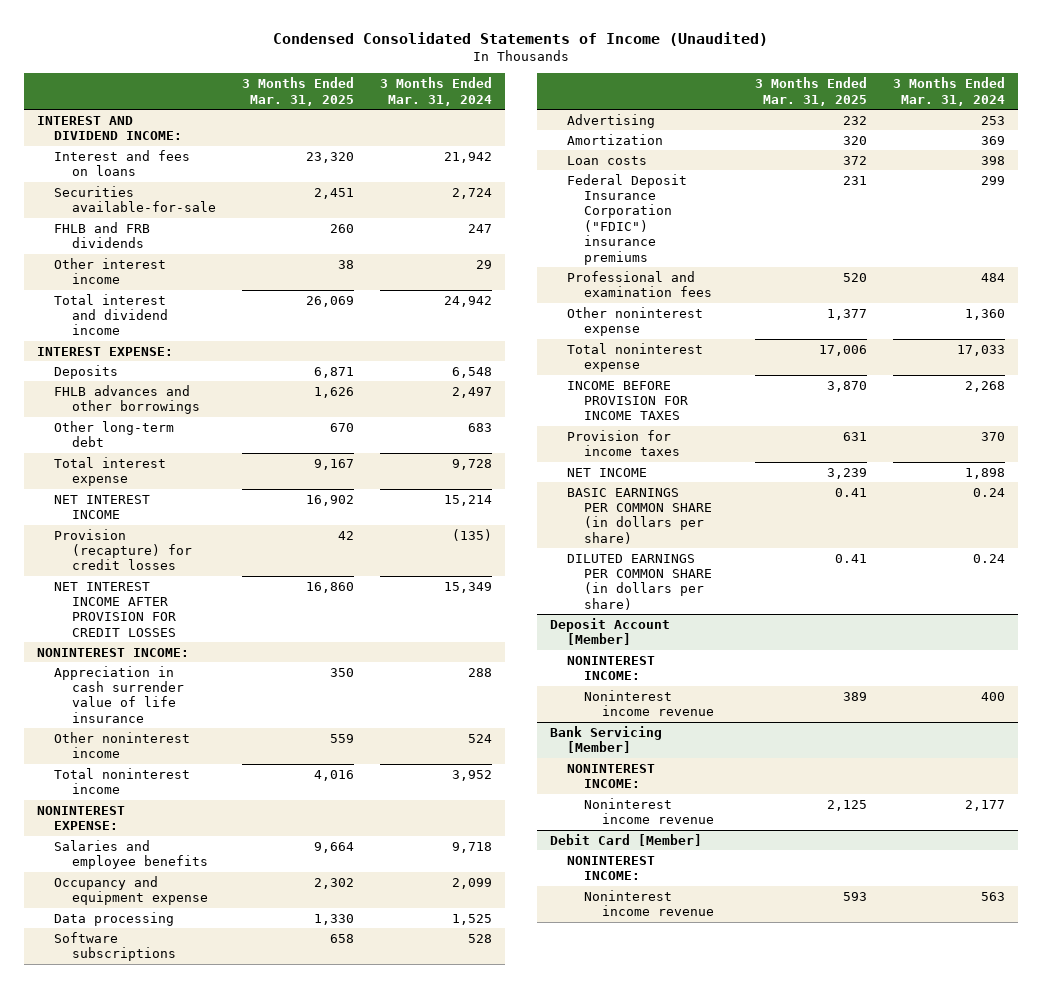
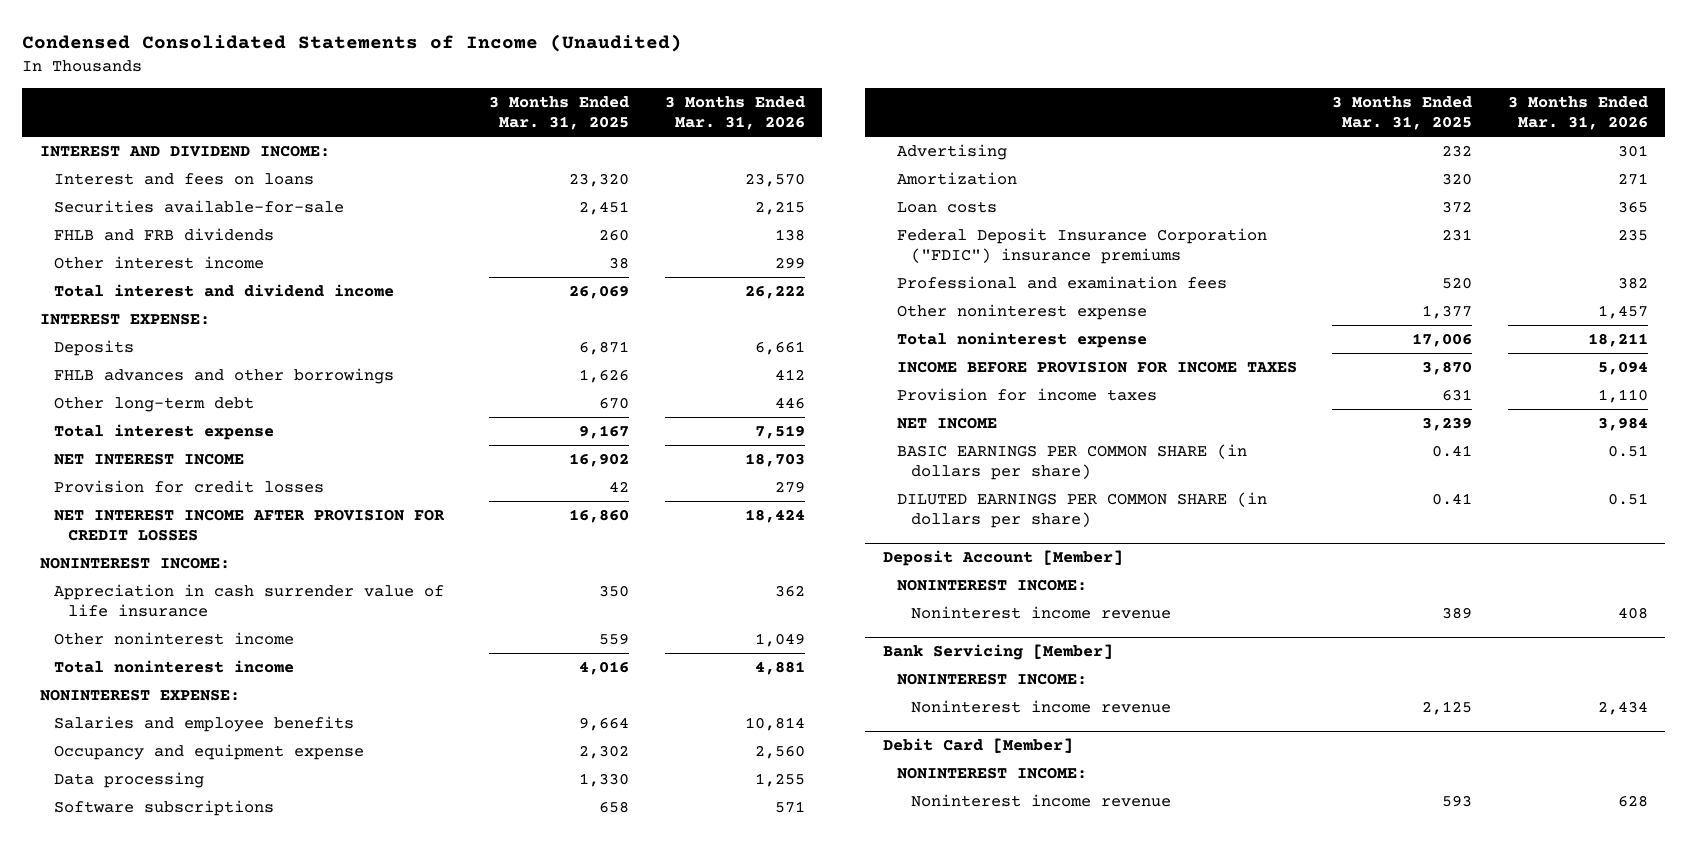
- | 3 Months Ended Mar. 31, 2025 | 3 Months Ended Mar. 31, 2024
+ | 3 Months Ended Mar. 31, 2025 | 3 Months Ended Mar. 31, 2026
- Provision (recapture) for credit losses | 42 | (135)
+ Provision for credit losses | 42 | 279

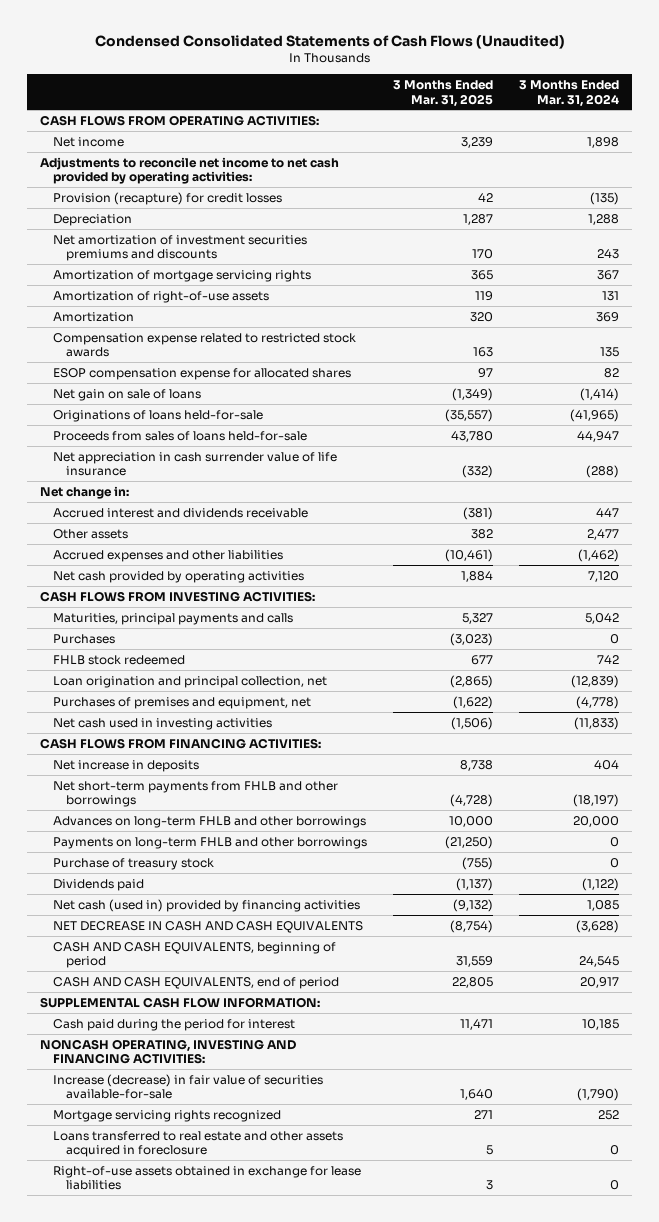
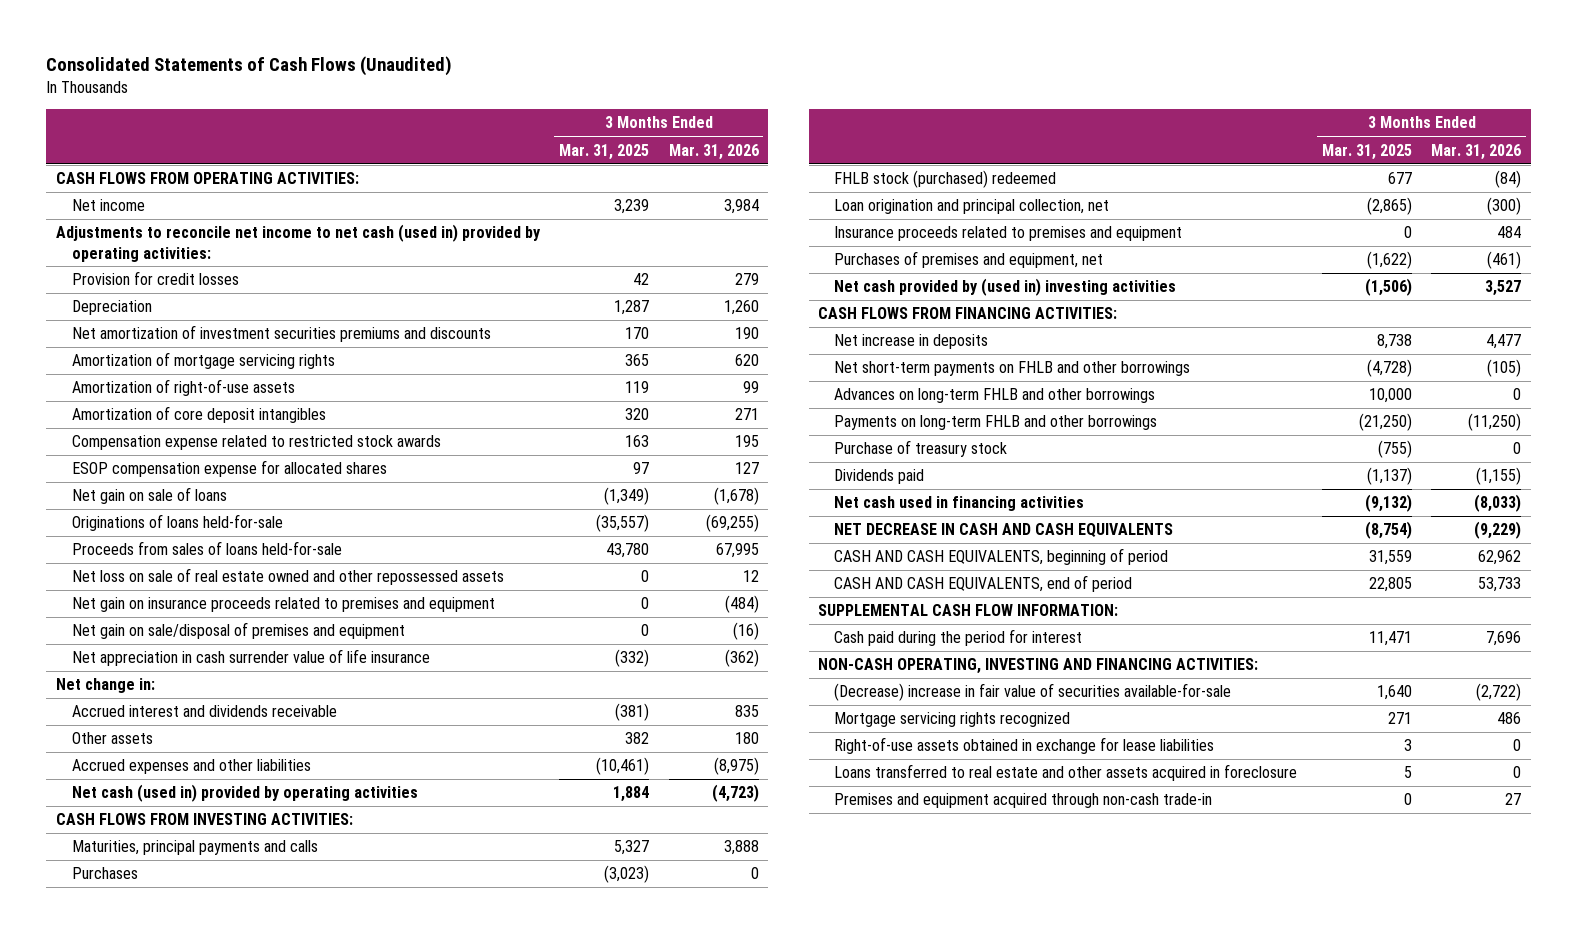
- Condensed Consolidated Statements of Cash Flows (Unaudited)
+ Consolidated Statements of Cash Flows (Unaudited)
- | 3 Months Ended Mar. 31, 2025 | 3 Months Ended Mar. 31, 2024
+ | 3 Months Ended Mar. 31, 2025 | 3 Months Ended Mar. 31, 2026
- Adjustments to reconcile net income to net cash provided by operating activities:
- Provision (recapture) for credit losses | 42 | (135)
+ Adjustments to reconcile net income to net cash (used in) provided by operating activities:
+ Provision for credit losses | 42 | 279
- Amortization | 320 | 369
+ Amortization of core deposit intangibles | 320 | 271
+ Net loss on sale of real estate owned and other repossessed assets | 0 | 12
+ Net gain on insurance proceeds related to premises and equipment | 0 | (484)
+ Net gain on sale/disposal of premises and equipment | 0 | (16)
- Net cash provided by operating activities | 1,884 | 7,120
+ Net cash (used in) provided by operating activities | 1,884 | (4,723)
- FHLB stock redeemed | 677 | 742
+ FHLB stock (purchased) redeemed | 677 | (84)
+ Insurance proceeds related to premises and equipment | 0 | 484
- Net cash used in investing activities | (1,506) | (11,833)
+ Net cash provided by (used in) investing activities | (1,506) | 3,527
- Net short-term payments from FHLB and other borrowings | (4,728) | (18,197)
+ Net short-term payments on FHLB and other borrowings | (4,728) | (105)
- Net cash (used in) provided by financing activities | (9,132) | 1,085
+ Net cash used in financing activities | (9,132) | (8,033)
- NONCASH OPERATING, INVESTING AND FINANCING ACTIVITIES:
- Increase (decrease) in fair value of securities available-for-sale | 1,640 | (1,790)
+ NON-CASH OPERATING, INVESTING AND FINANCING ACTIVITIES:
+ (Decrease) increase in fair value of securities available-for-sale | 1,640 | (2,722)
moved down: Loans transferred to real estate and other assets acquired in foreclosure | 5 | 0
+ Premises and equipment acquired through non-cash trade-in | 0 | 27

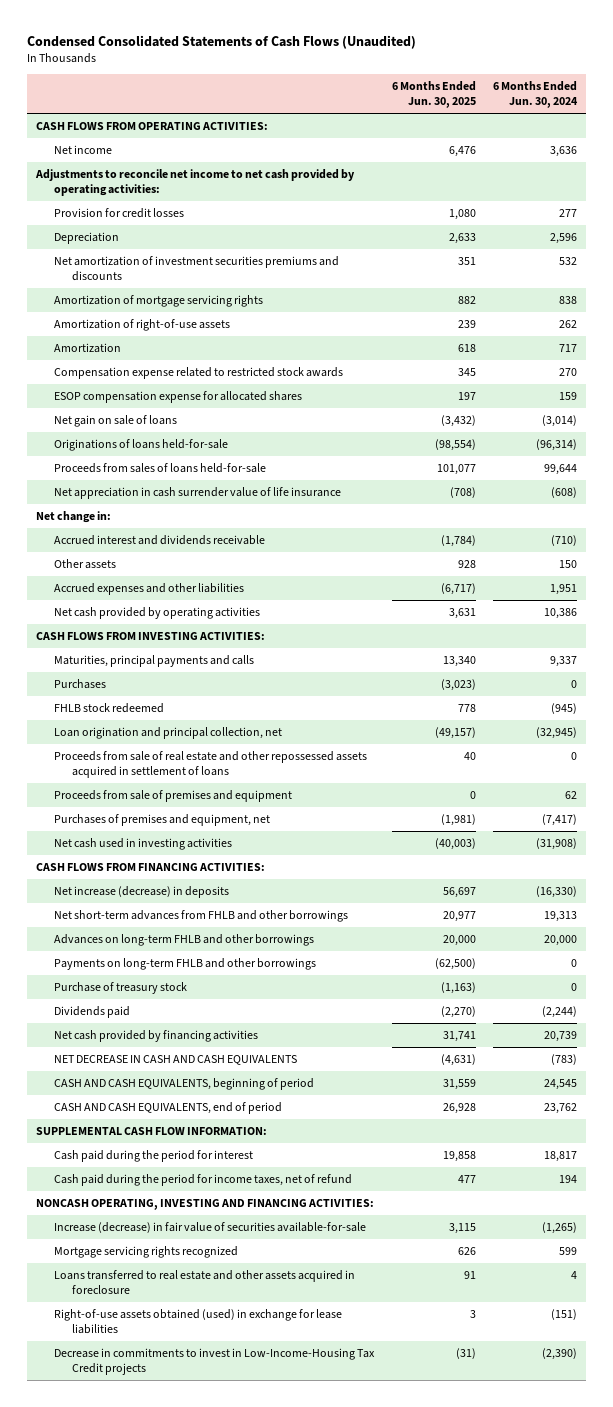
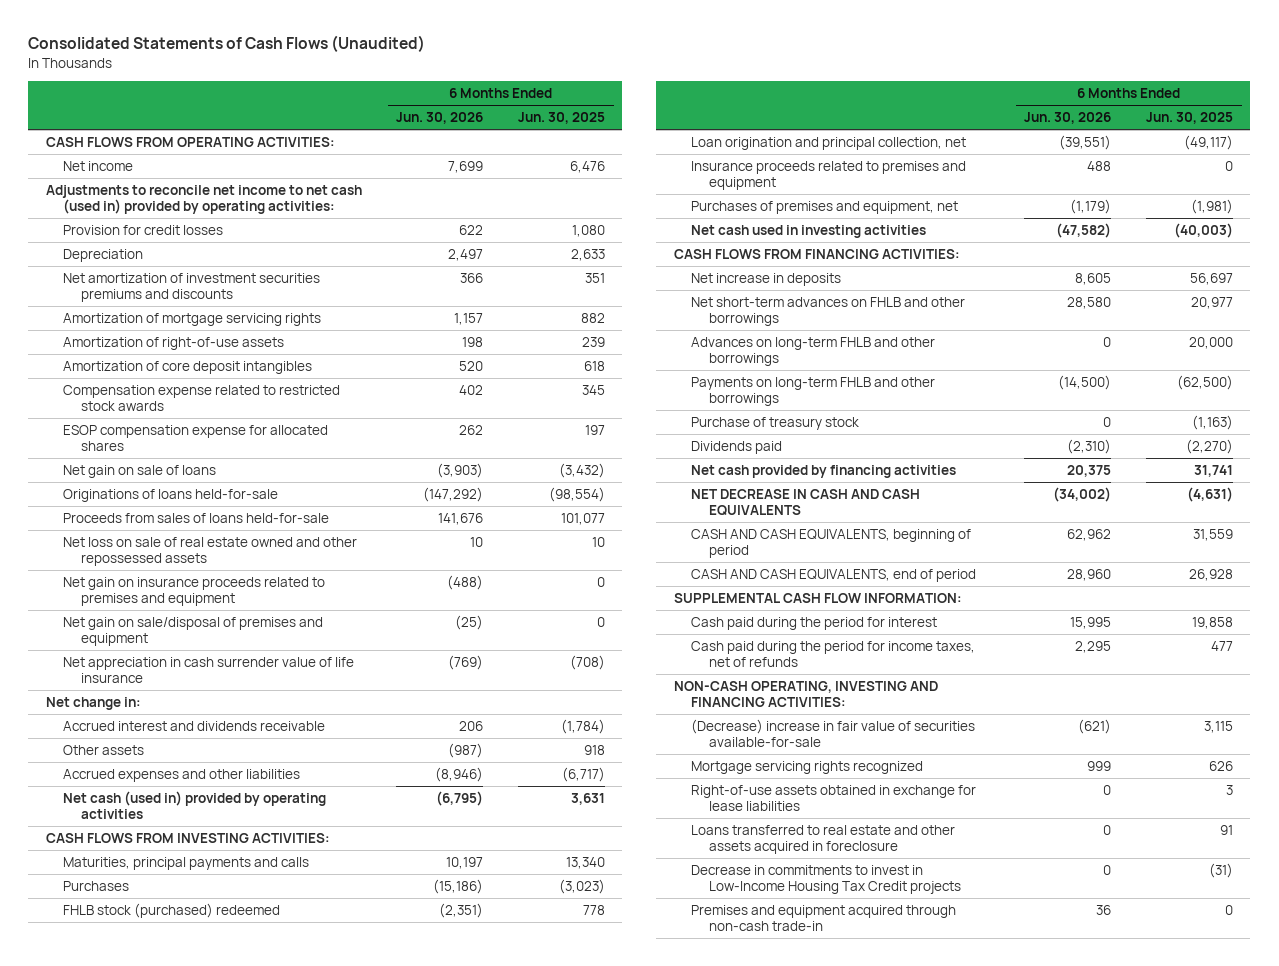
- Condensed Consolidated Statements of Cash Flows (Unaudited)
+ Consolidated Statements of Cash Flows (Unaudited)
- | 6 Months Ended Jun. 30, 2025 | 6 Months Ended Jun. 30, 2024
+ | 6 Months Ended Jun. 30, 2026 | 6 Months Ended Jun. 30, 2025
- Adjustments to reconcile net income to net cash provided by operating activities:
+ Adjustments to reconcile net income to net cash (used in) provided by operating activities:
- Amortization | 618 | 717
+ Amortization of core deposit intangibles | 520 | 618
+ Net loss on sale of real estate owned and other repossessed assets | 10 | 10
+ Net gain on insurance proceeds related to premises and equipment | (488) | 0
+ Net gain on sale/disposal of premises and equipment | (25) | 0
- Other assets | 928 | 150
+ Other assets | (987) | 918
- Net cash provided by operating activities | 3,631 | 10,386
+ Net cash (used in) provided by operating activities | (6,795) | 3,631
- FHLB stock redeemed | 778 | (945)
- Loan origination and principal collection, net | (49,157) | (32,945)
- Proceeds from sale of real estate and other repossessed assets acquired in settlement of loans | 40 | 0
- Proceeds from sale of premises and equipment | 0 | 62
+ FHLB stock (purchased) redeemed | (2,351) | 778
+ Loan origination and principal collection, net | (39,551) | (49,117)
+ Insurance proceeds related to premises and equipment | 488 | 0
- Net increase (decrease) in deposits | 56,697 | (16,330)
- Net short-term advances from FHLB and other borrowings | 20,977 | 19,313
+ Net increase in deposits | 8,605 | 56,697
+ Net short-term advances on FHLB and other borrowings | 28,580 | 20,977
- Cash paid during the period for income taxes, net of refund | 477 | 194
- NONCASH OPERATING, INVESTING AND FINANCING ACTIVITIES:
- Increase (decrease) in fair value of securities available-for-sale | 3,115 | (1,265)
+ Cash paid during the period for income taxes, net of refunds | 2,295 | 477
+ NON-CASH OPERATING, INVESTING AND FINANCING ACTIVITIES:
+ (Decrease) increase in fair value of securities available-for-sale | (621) | 3,115
+ Right-of-use assets obtained in exchange for lease liabilities | 0 | 3
- Right-of-use assets obtained (used) in exchange for lease liabilities | 3 | (151)
- Decrease in commitments to invest in Low-Income-Housing Tax Credit projects | (31) | (2,390)
+ Decrease in commitments to invest in Low-Income Housing Tax Credit projects | 0 | (31)
+ Premises and equipment acquired through non-cash trade-in | 36 | 0

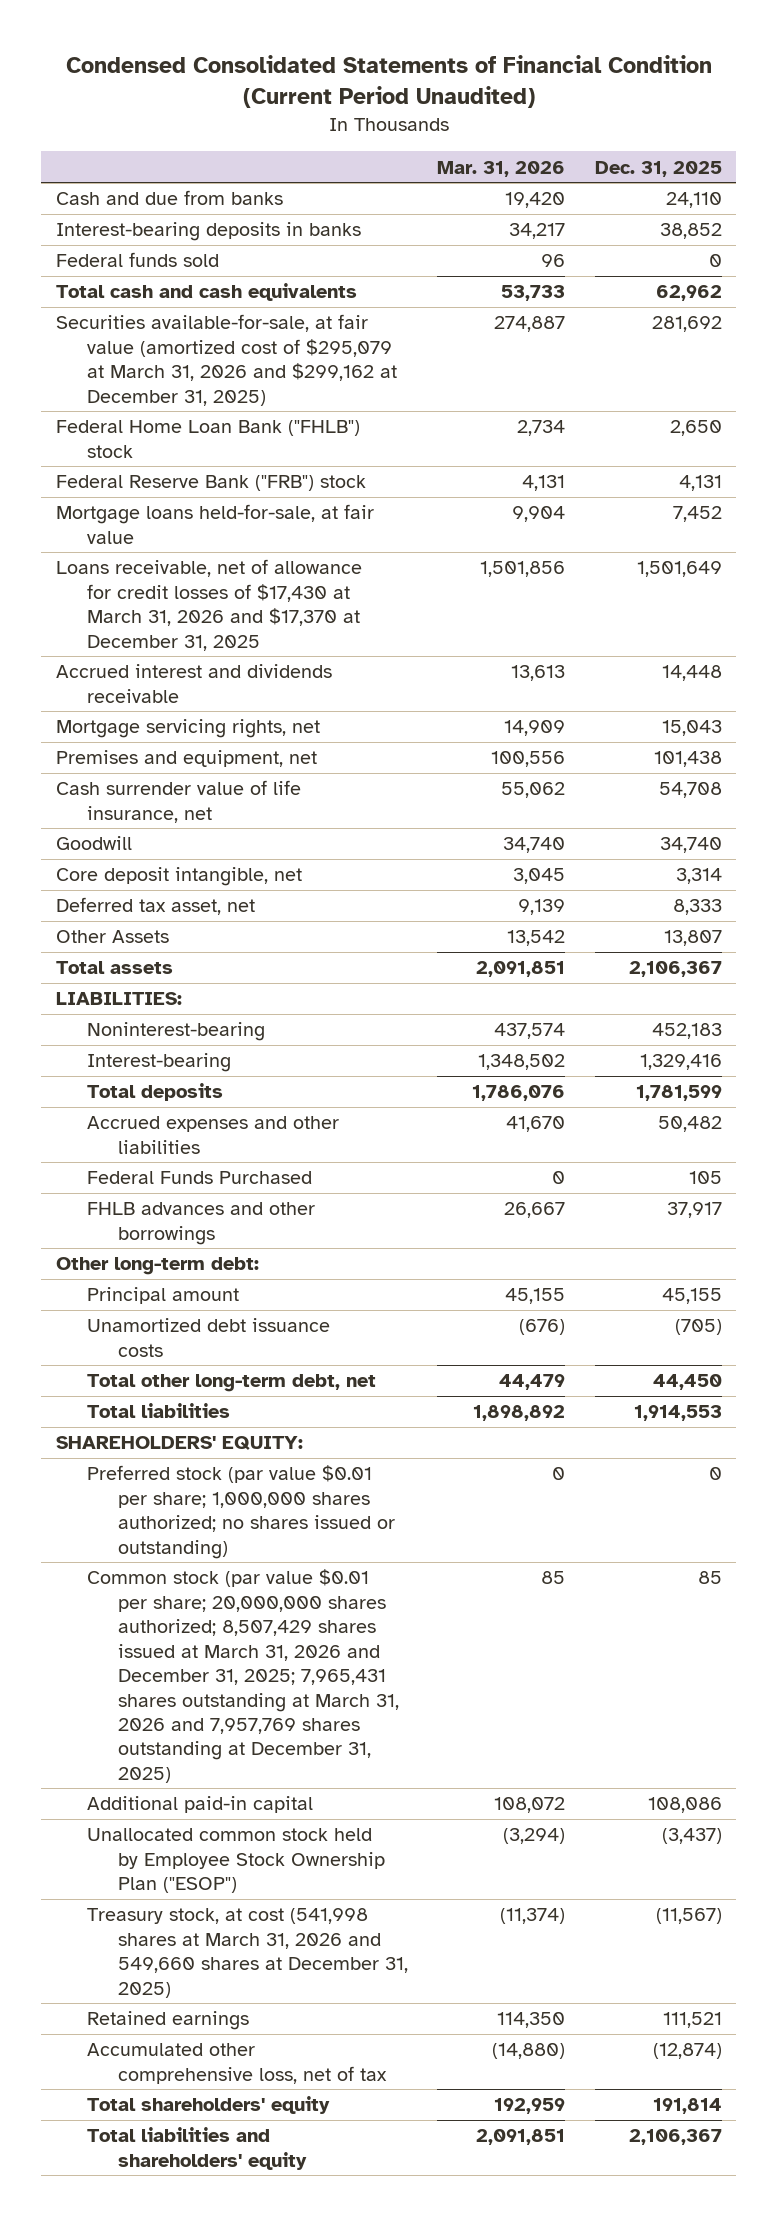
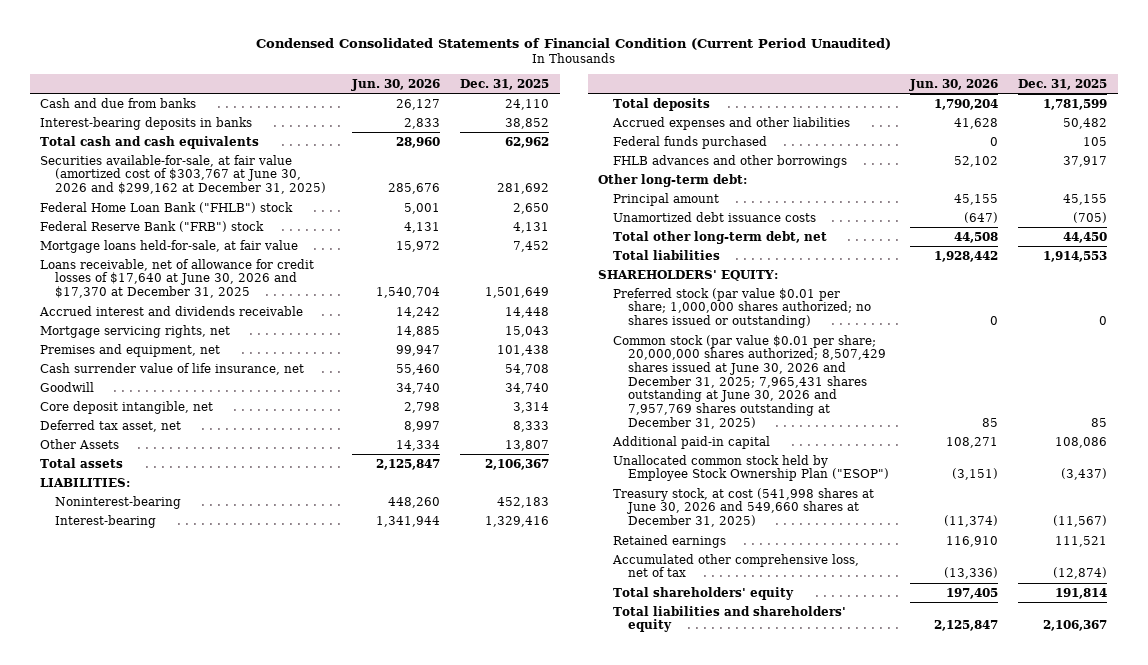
- | Mar. 31, 2026 | Dec. 31, 2025
+ | Jun. 30, 2026 | Dec. 31, 2025
- Federal funds sold | 96 | 0
- Securities available-for-sale, at fair value (amortized cost of $295,079 at March 31, 2026 and $299,162 at December 31, 2025) | 274,887 | 281,692
+ Securities available-for-sale, at fair value (amortized cost of $303,767 at June 30, 2026 and $299,162 at December 31, 2025) | 285,676 | 281,692
- Loans receivable, net of allowance for credit losses of $17,430 at March 31, 2026 and $17,370 at December 31, 2025 | 1,501,856 | 1,501,649
+ Loans receivable, net of allowance for credit losses of $17,640 at June 30, 2026 and $17,370 at December 31, 2025 | 1,540,704 | 1,501,649
- Federal Funds Purchased | 0 | 105
+ Federal funds purchased | 0 | 105
- Common stock (par value $0.01 per share; 20,000,000 shares authorized; 8,507,429 shares issued at March 31, 2026 and December 31, 2025; 7,965,431 shares outstanding at March 31, 2026 and 7,957,769 shares outstanding at December 31, 2025) | 85 | 85
+ Common stock (par value $0.01 per share; 20,000,000 shares authorized; 8,507,429 shares issued at June 30, 2026 and December 31, 2025; 7,965,431 shares outstanding at June 30, 2026 and 7,957,769 shares outstanding at December 31, 2025) | 85 | 85
- Treasury stock, at cost (541,998 shares at March 31, 2026 and 549,660 shares at December 31, 2025) | (11,374) | (11,567)
+ Treasury stock, at cost (541,998 shares at June 30, 2026 and 549,660 shares at December 31, 2025) | (11,374) | (11,567)

